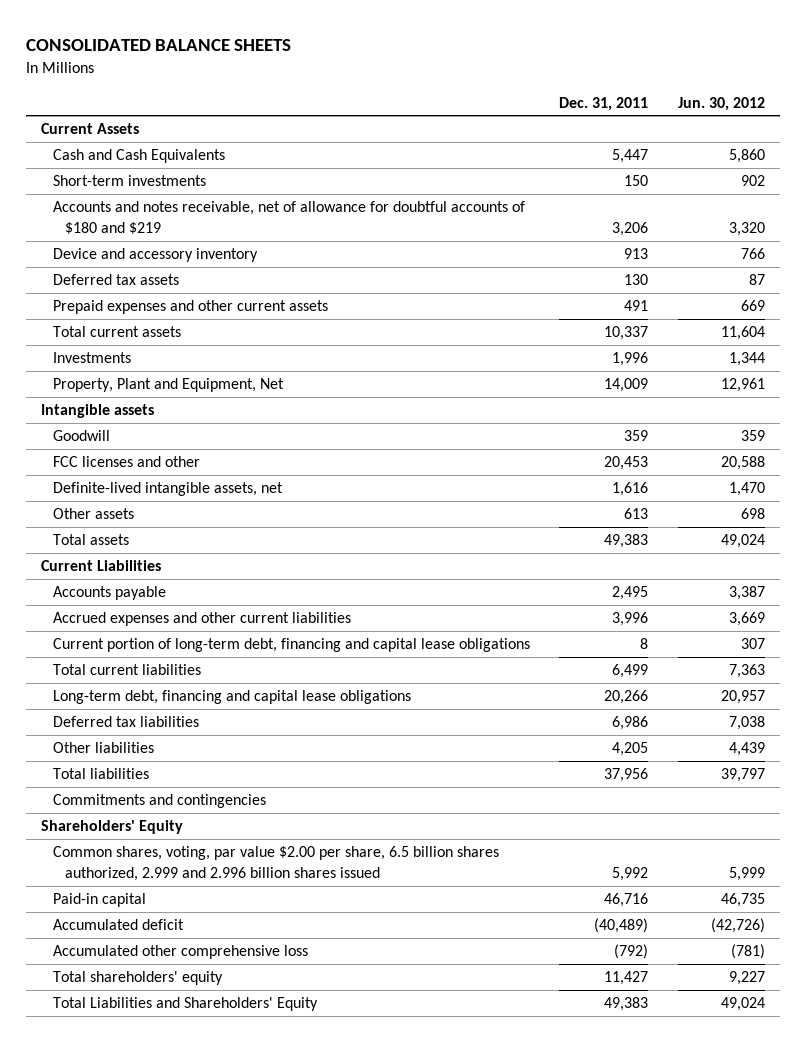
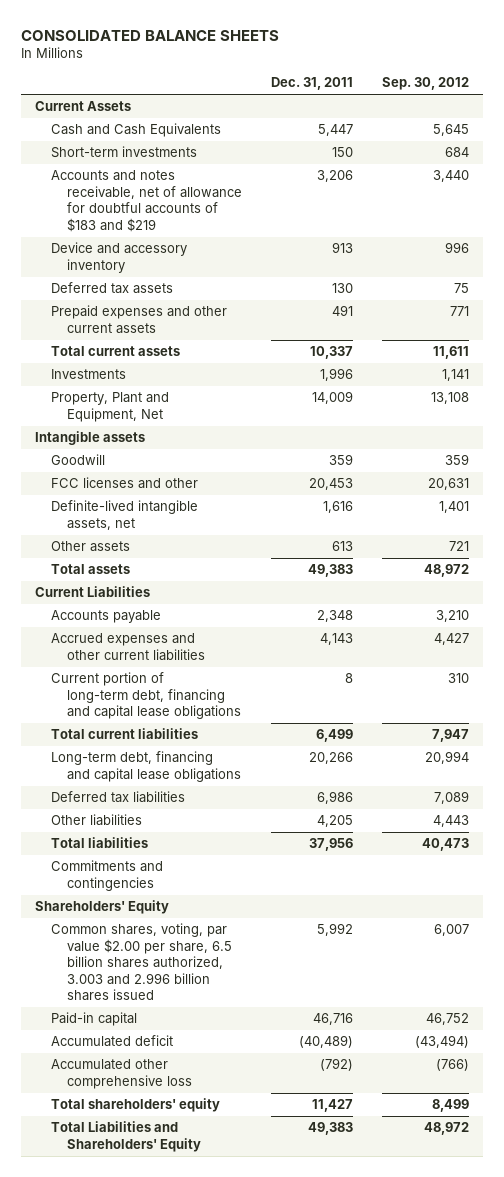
- | Dec. 31, 2011 | Jun. 30, 2012
+ | Dec. 31, 2011 | Sep. 30, 2012
- Accounts and notes receivable, net of allowance for doubtful accounts of $180 and $219 | 3,206 | 3,320
+ Accounts and notes receivable, net of allowance for doubtful accounts of $183 and $219 | 3,206 | 3,440
- Accounts payable | 2,495 | 3,387
- Accrued expenses and other current liabilities | 3,996 | 3,669
+ Accounts payable | 2,348 | 3,210
+ Accrued expenses and other current liabilities | 4,143 | 4,427
- Common shares, voting, par value $2.00 per share, 6.5 billion shares authorized, 2.999 and 2.996 billion shares issued | 5,992 | 5,999
+ Common shares, voting, par value $2.00 per share, 6.5 billion shares authorized, 3.003 and 2.996 billion shares issued | 5,992 | 6,007

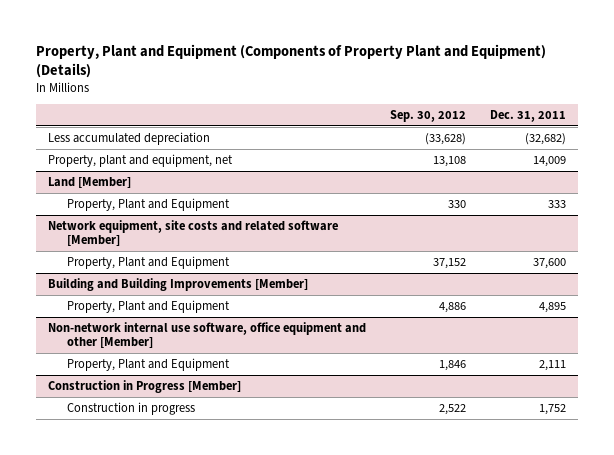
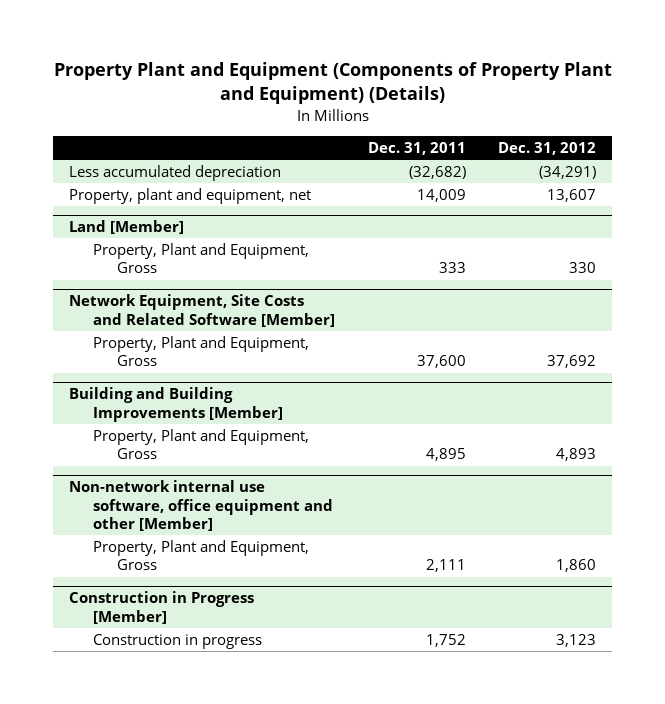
- Property, Plant and Equipment (Components of Property Plant and Equipment) (Details)
+ Property Plant and Equipment (Components of Property Plant and Equipment) (Details)
- | Sep. 30, 2012 | Dec. 31, 2011
+ | Dec. 31, 2011 | Dec. 31, 2012
@ Land [Member]
- Property, Plant and Equipment | 330 | 333
- Network equipment, site costs and related software [Member]
- Property, Plant and Equipment | 37,152 | 37,600
@ Land [Member]
+ Property, Plant and Equipment, Gross | 333 | 330
+ Network Equipment, Site Costs and Related Software [Member]
+ Property, Plant and Equipment, Gross | 37,600 | 37,692
@ Building and Building Improvements [Member]
- Property, Plant and Equipment | 4,886 | 4,895
+ Property, Plant and Equipment, Gross | 4,895 | 4,893
@ Non-network internal use software, office equipment and other [Member]
- Property, Plant and Equipment | 1,846 | 2,111
+ Property, Plant and Equipment, Gross | 2,111 | 1,860

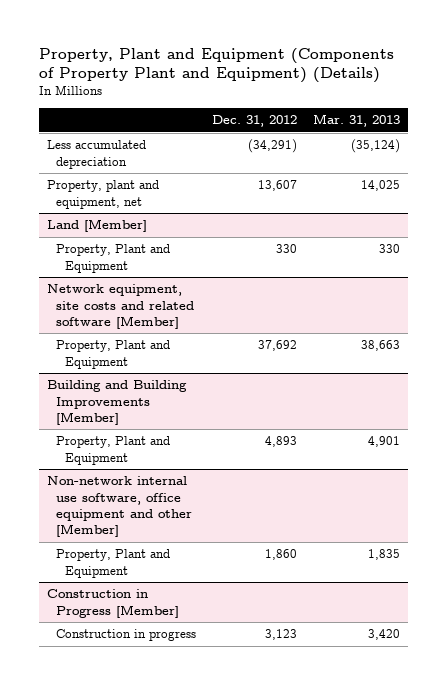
- Property Plant and Equipment (Components of Property Plant and Equipment) (Details)
+ Property, Plant and Equipment (Components of Property Plant and Equipment) (Details)
- | Dec. 31, 2011 | Dec. 31, 2012
+ | Dec. 31, 2012 | Mar. 31, 2013
@ Land [Member]
- Property, Plant and Equipment, Gross | 333 | 330
- Network Equipment, Site Costs and Related Software [Member]
- Property, Plant and Equipment, Gross | 37,600 | 37,692
@ Land [Member]
+ Property, Plant and Equipment | 330 | 330
+ Network equipment, site costs and related software [Member]
+ Property, Plant and Equipment | 37,692 | 38,663
@ Building and Building Improvements [Member]
- Property, Plant and Equipment, Gross | 4,895 | 4,893
+ Property, Plant and Equipment | 4,893 | 4,901
@ Non-network internal use software, office equipment and other [Member]
- Property, Plant and Equipment, Gross | 2,111 | 1,860
+ Property, Plant and Equipment | 1,860 | 1,835

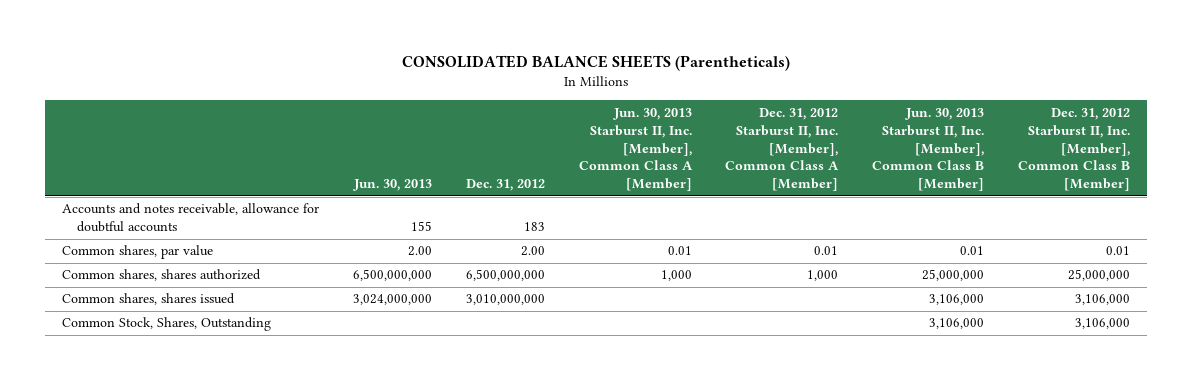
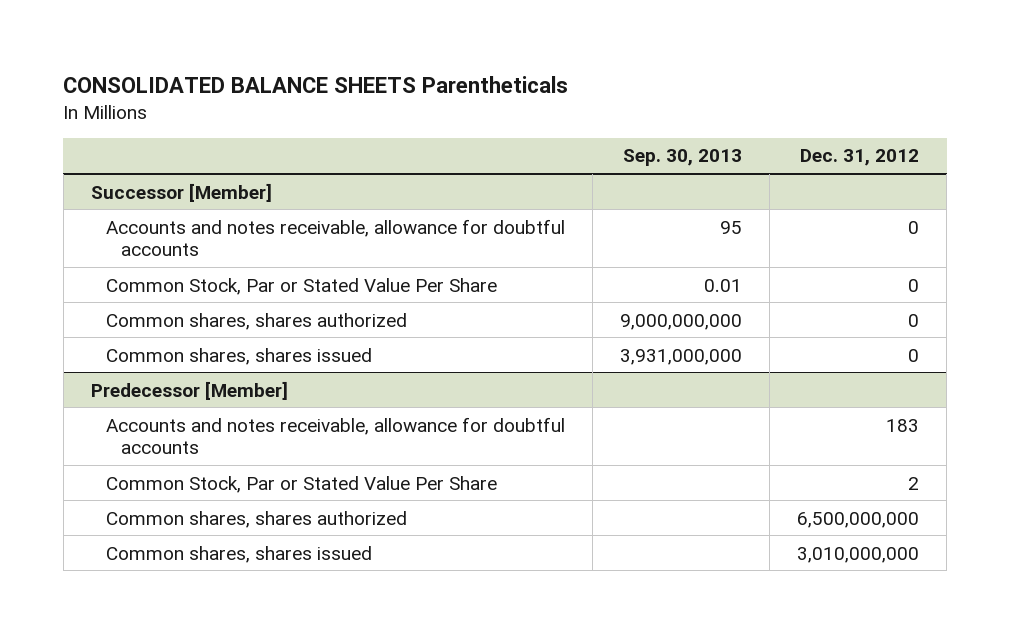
- CONSOLIDATED BALANCE SHEETS (Parentheticals)
+ CONSOLIDATED BALANCE SHEETS Parentheticals
- | Jun. 30, 2013 | Dec. 31, 2012 | Jun. 30, 2013 Starburst II, Inc. [Member], Common Class A [Member] | Dec. 31, 2012 Starburst II, Inc. [Member], Common Class A [Member] | Jun. 30, 2013 Starburst II, Inc. [Member], Common Class B [Member] | Dec. 31, 2012 Starburst II, Inc. [Member], Common Class B [Member]
+ | Sep. 30, 2013 | Dec. 31, 2012
+ Successor [Member]
+ Accounts and notes receivable, allowance for doubtful accounts | 95 | 0
+ Common Stock, Par or Stated Value Per Share | 0.01 | 0
+ Common shares, shares authorized | 9,000,000,000 | 0
+ Common shares, shares issued | 3,931,000,000 | 0
+ Predecessor [Member]
- Common shares, par value | 2.00 | 2.00 | 0.01 | 0.01 | 0.01 | 0.01
+ Common Stock, Par or Stated Value Per Share | | 2
- Common Stock, Shares, Outstanding | | | | | 3,106,000 | 3,106,000

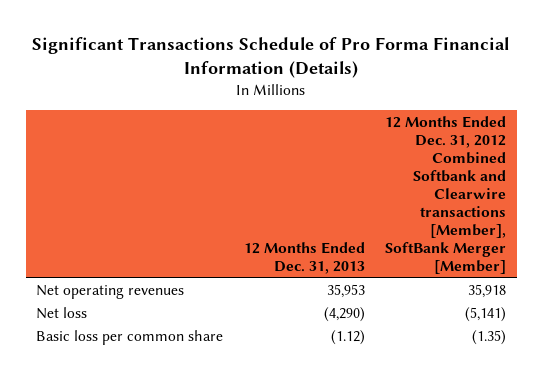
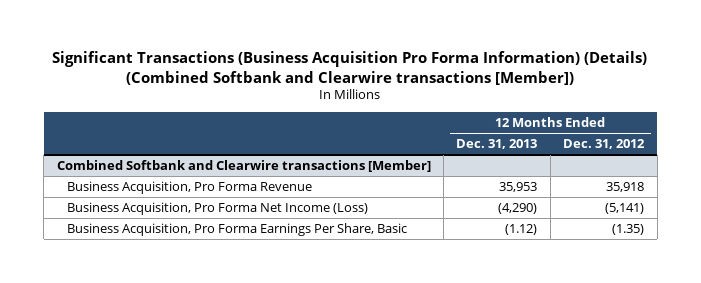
- Significant Transactions Schedule of Pro Forma Financial Information (Details)
+ Significant Transactions (Business Acquisition Pro Forma Information) (Details) (Combined Softbank and Clearwire transactions [Member])
- | 12 Months Ended Dec. 31, 2013 | 12 Months Ended Dec. 31, 2012 Combined Softbank and Clearwire transactions [Member], SoftBank Merger [Member]
+ | 12 Months Ended Dec. 31, 2013 | 12 Months Ended Dec. 31, 2012
- Net operating revenues | 35,953 | 35,918
- Net loss | (4,290) | (5,141)
- Basic loss per common share | (1.12) | (1.35)
+ Combined Softbank and Clearwire transactions [Member]
+ Business Acquisition, Pro Forma Revenue | 35,953 | 35,918
+ Business Acquisition, Pro Forma Net Income (Loss) | (4,290) | (5,141)
+ Business Acquisition, Pro Forma Earnings Per Share, Basic | (1.12) | (1.35)

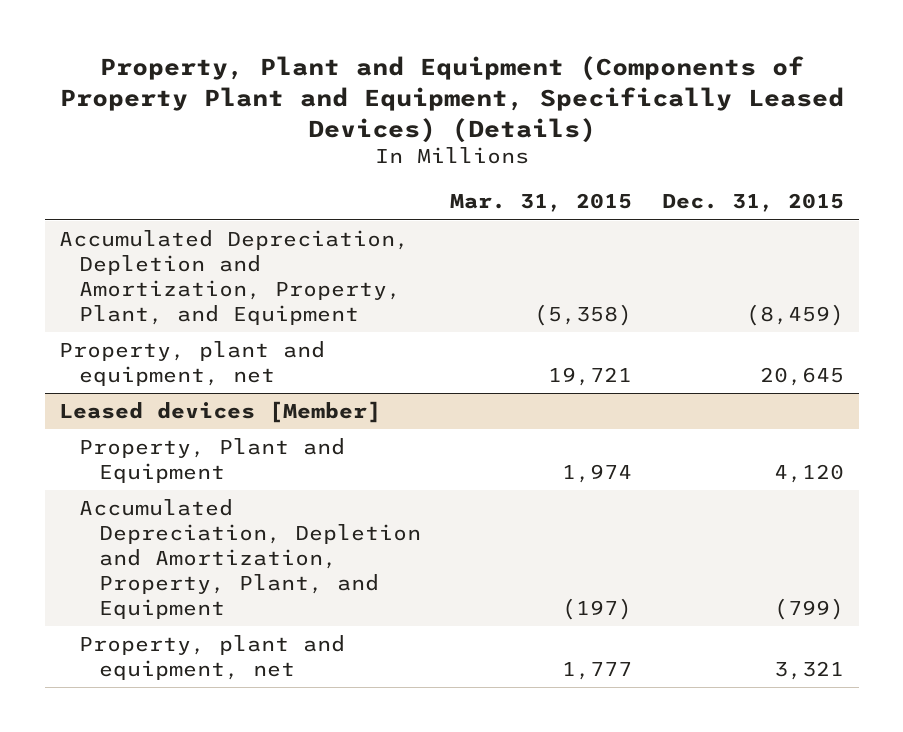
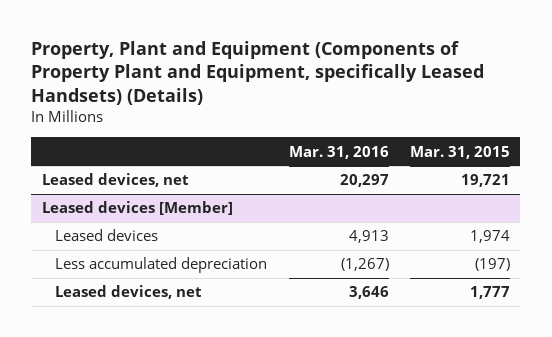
- Property, Plant and Equipment (Components of Property Plant and Equipment, Specifically Leased Devices) (Details)
+ Property, Plant and Equipment (Components of Property Plant and Equipment, specifically Leased Handsets) (Details)
- | Mar. 31, 2015 | Dec. 31, 2015
+ | Mar. 31, 2016 | Mar. 31, 2015
- Accumulated Depreciation, Depletion and Amortization, Property, Plant, and Equipment | (5,358) | (8,459)
- Property, plant and equipment, net | 19,721 | 20,645
+ Leased devices, net | 20,297 | 19,721
@ Leased devices [Member]
- Property, Plant and Equipment | 1,974 | 4,120
- Accumulated Depreciation, Depletion and Amortization, Property, Plant, and Equipment | (197) | (799)
- Property, plant and equipment, net | 1,777 | 3,321
+ Leased devices | 4,913 | 1,974
+ Less accumulated depreciation | (1,267) | (197)
+ Leased devices, net | 3,646 | 1,777

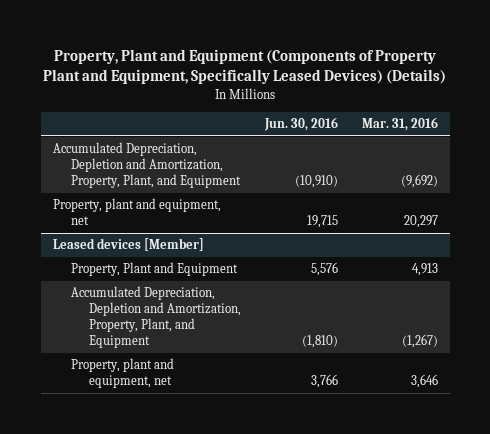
- Property, Plant and Equipment (Components of Property Plant and Equipment, specifically Leased Handsets) (Details)
+ Property, Plant and Equipment (Components of Property Plant and Equipment, Specifically Leased Devices) (Details)
- | Mar. 31, 2016 | Mar. 31, 2015
+ | Jun. 30, 2016 | Mar. 31, 2016
- Leased devices, net | 20,297 | 19,721
+ Accumulated Depreciation, Depletion and Amortization, Property, Plant, and Equipment | (10,910) | (9,692)
+ Property, plant and equipment, net | 19,715 | 20,297
@ Leased devices [Member]
- Leased devices | 4,913 | 1,974
- Less accumulated depreciation | (1,267) | (197)
- Leased devices, net | 3,646 | 1,777
+ Property, Plant and Equipment | 5,576 | 4,913
+ Accumulated Depreciation, Depletion and Amortization, Property, Plant, and Equipment | (1,810) | (1,267)
+ Property, plant and equipment, net | 3,766 | 3,646

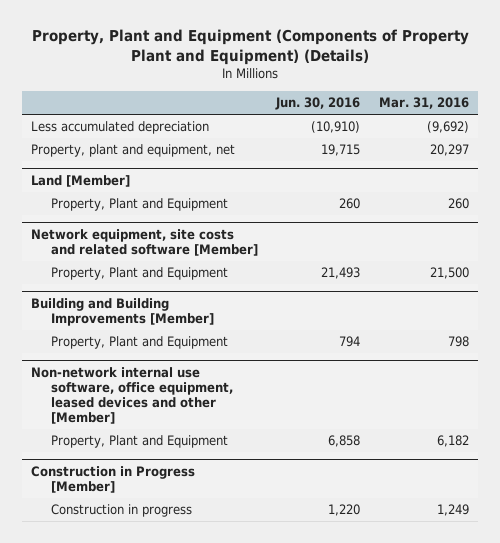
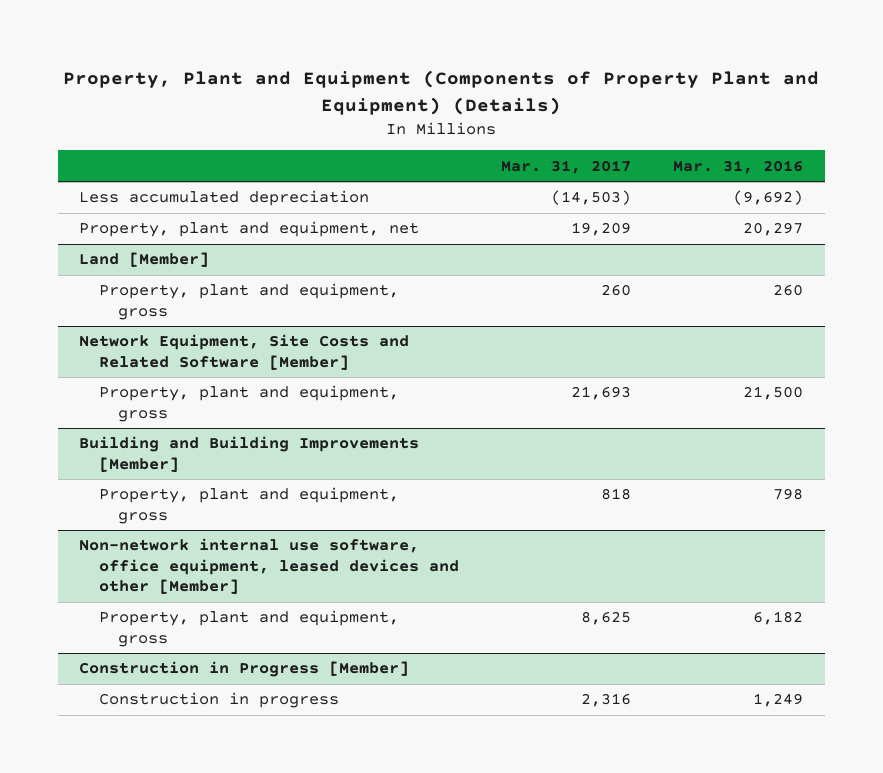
- | Jun. 30, 2016 | Mar. 31, 2016
+ | Mar. 31, 2017 | Mar. 31, 2016
@ Land [Member]
- Property, Plant and Equipment | 260 | 260
- Network equipment, site costs and related software [Member]
- Property, Plant and Equipment | 21,493 | 21,500
@ Land [Member]
+ Property, plant and equipment, gross | 260 | 260
+ Network Equipment, Site Costs and Related Software [Member]
+ Property, plant and equipment, gross | 21,693 | 21,500
@ Building and Building Improvements [Member]
- Property, Plant and Equipment | 794 | 798
+ Property, plant and equipment, gross | 818 | 798
@ Non-network internal use software, office equipment, leased devices and other [Member]
- Property, Plant and Equipment | 6,858 | 6,182
+ Property, plant and equipment, gross | 8,625 | 6,182

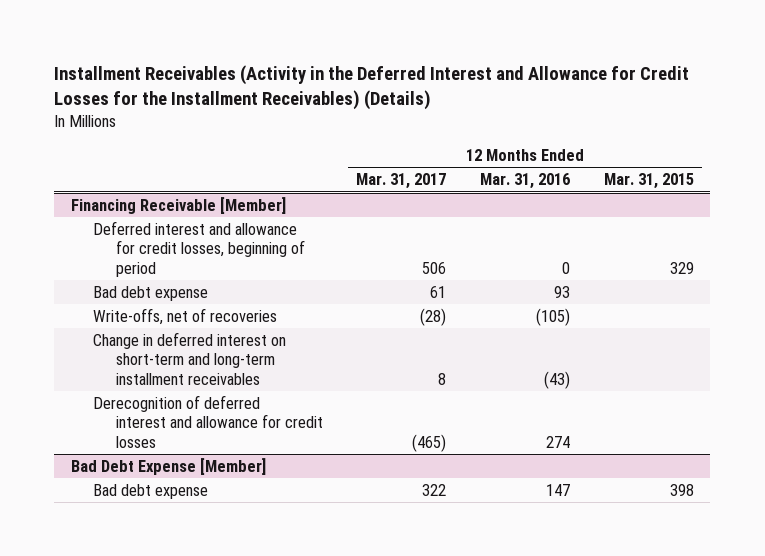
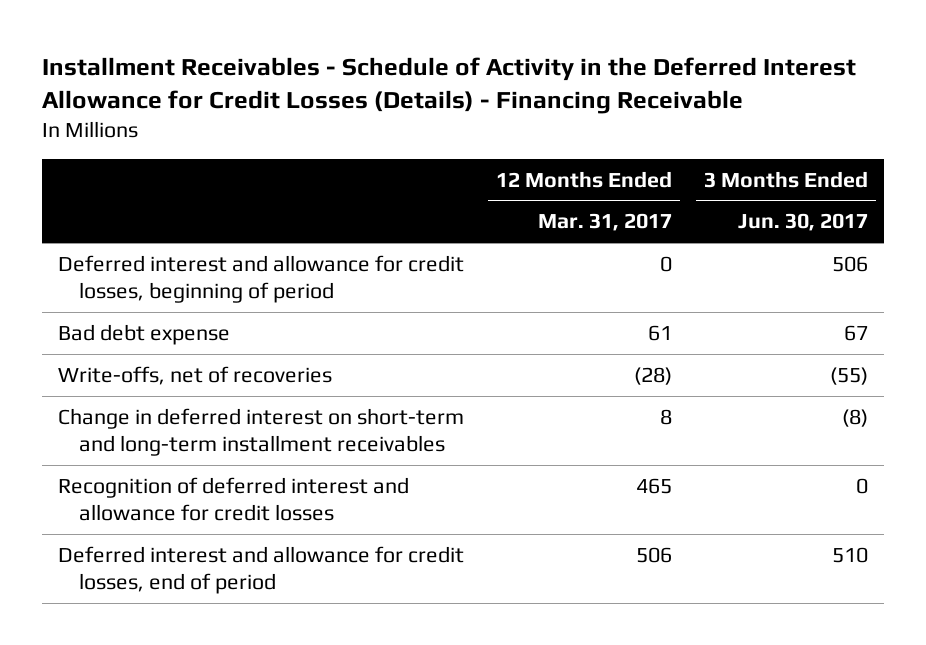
- Installment Receivables (Activity in the Deferred Interest and Allowance for Credit Losses for the Installment Receivables) (Details)
+ Installment Receivables - Schedule of Activity in the Deferred Interest Allowance for Credit Losses (Details) - Financing Receivable
- | 12 Months Ended Mar. 31, 2017 | 12 Months Ended Mar. 31, 2016 | 12 Months Ended Mar. 31, 2015
+ | 12 Months Ended Mar. 31, 2017 | 3 Months Ended Jun. 30, 2017
- Financing Receivable [Member]
- Deferred interest and allowance for credit losses, beginning of period | 506 | 0 | 329
+ Deferred interest and allowance for credit losses, beginning of period | 0 | 506
- Derecognition of deferred interest and allowance for credit losses | (465) | 274 |
- Bad Debt Expense [Member]
- Bad debt expense | 322 | 147 | 398
+ Recognition of deferred interest and allowance for credit losses | 465 | 0
+ Deferred interest and allowance for credit losses, end of period | 506 | 510

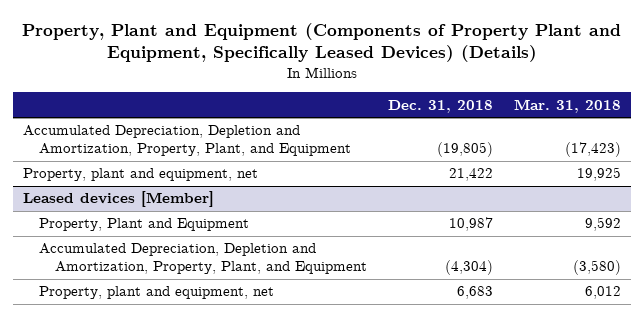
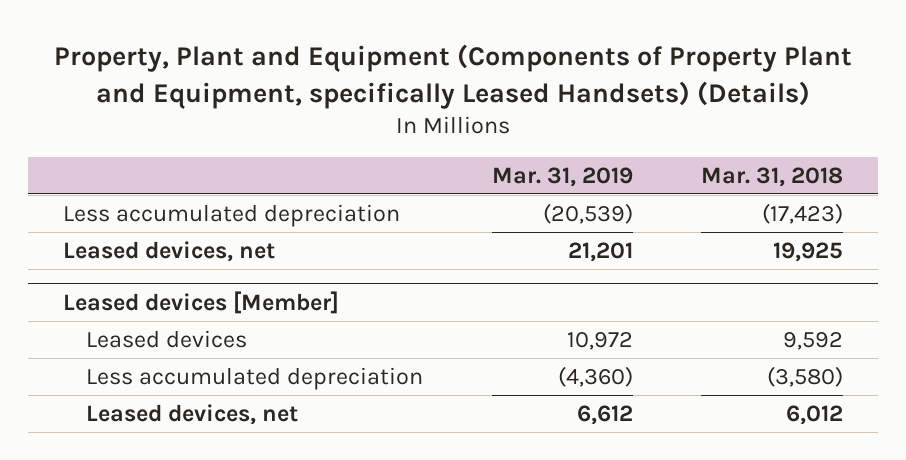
- Property, Plant and Equipment (Components of Property Plant and Equipment, Specifically Leased Devices) (Details)
+ Property, Plant and Equipment (Components of Property Plant and Equipment, specifically Leased Handsets) (Details)
- | Dec. 31, 2018 | Mar. 31, 2018
+ | Mar. 31, 2019 | Mar. 31, 2018
- Accumulated Depreciation, Depletion and Amortization, Property, Plant, and Equipment | (19,805) | (17,423)
- Property, plant and equipment, net | 21,422 | 19,925
+ Less accumulated depreciation | (20,539) | (17,423)
+ Leased devices, net | 21,201 | 19,925
@ Leased devices [Member]
- Property, Plant and Equipment | 10,987 | 9,592
- Accumulated Depreciation, Depletion and Amortization, Property, Plant, and Equipment | (4,304) | (3,580)
- Property, plant and equipment, net | 6,683 | 6,012
+ Leased devices | 10,972 | 9,592
+ Less accumulated depreciation | (4,360) | (3,580)
+ Leased devices, net | 6,612 | 6,012

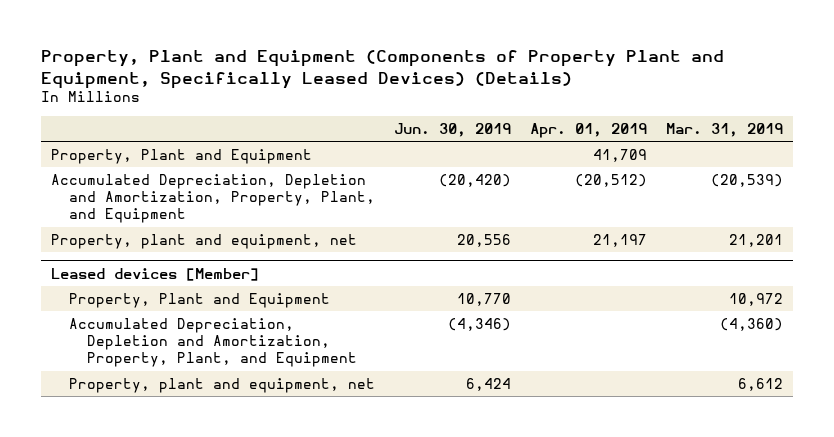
- Property, Plant and Equipment (Components of Property Plant and Equipment, specifically Leased Handsets) (Details)
+ Property, Plant and Equipment (Components of Property Plant and Equipment, Specifically Leased Devices) (Details)
- | Mar. 31, 2019 | Mar. 31, 2018
+ | Jun. 30, 2019 | Apr. 01, 2019 | Mar. 31, 2019
- Less accumulated depreciation | (20,539) | (17,423)
- Leased devices, net | 21,201 | 19,925
+ Property, Plant and Equipment | | 41,709 |
+ Accumulated Depreciation, Depletion and Amortization, Property, Plant, and Equipment | (20,420) | (20,512) | (20,539)
+ Property, plant and equipment, net | 20,556 | 21,197 | 21,201
@ Leased devices [Member]
- Leased devices | 10,972 | 9,592
- Less accumulated depreciation | (4,360) | (3,580)
- Leased devices, net | 6,612 | 6,012
+ Property, Plant and Equipment | 10,770 | | 10,972
+ Accumulated Depreciation, Depletion and Amortization, Property, Plant, and Equipment | (4,346) | | (4,360)
+ Property, plant and equipment, net | 6,424 | | 6,612

